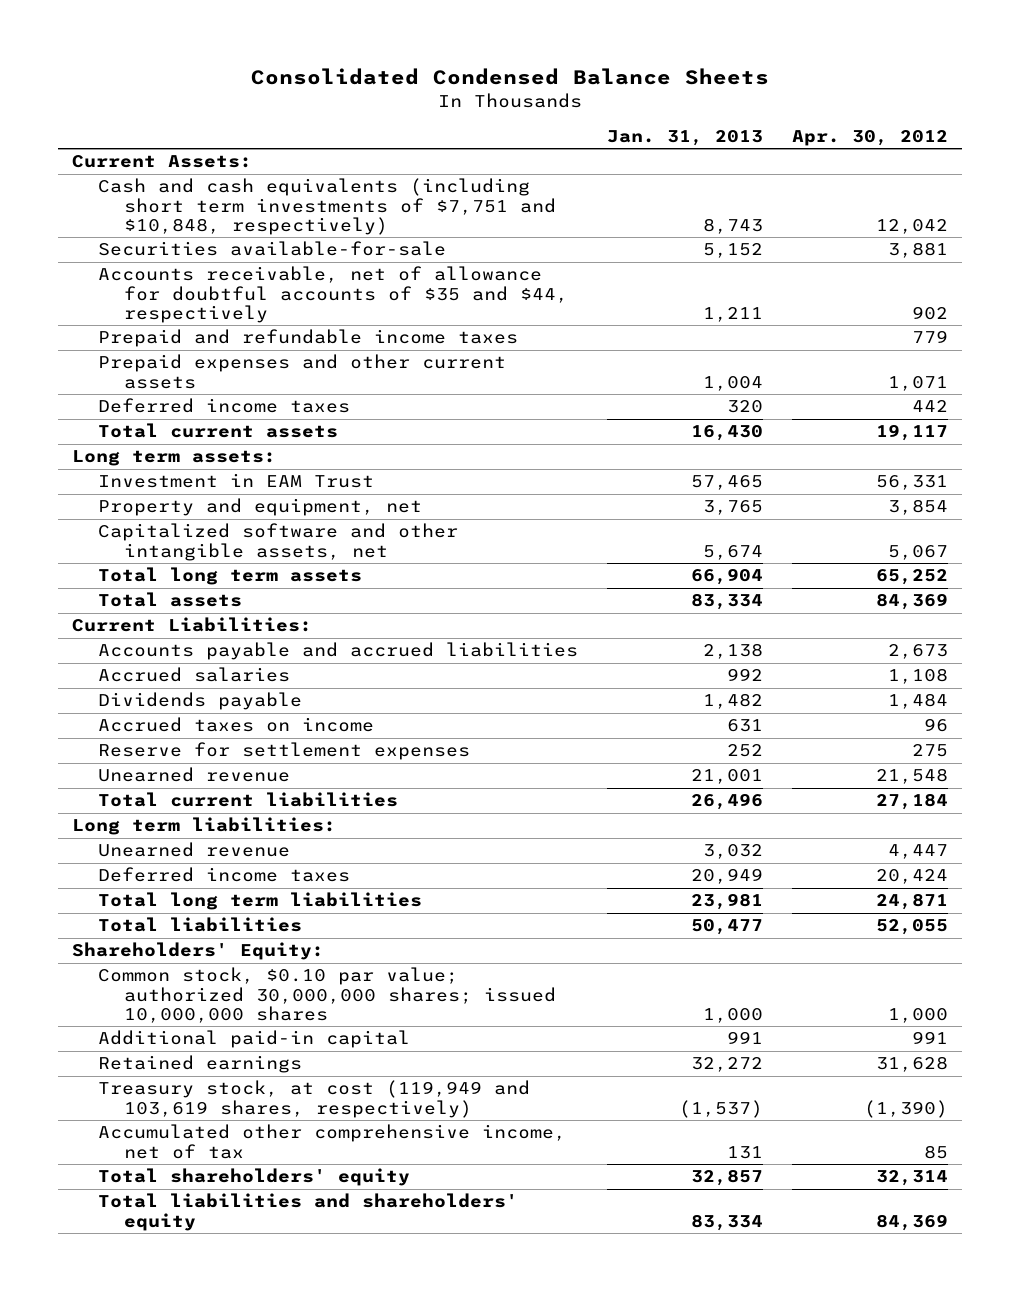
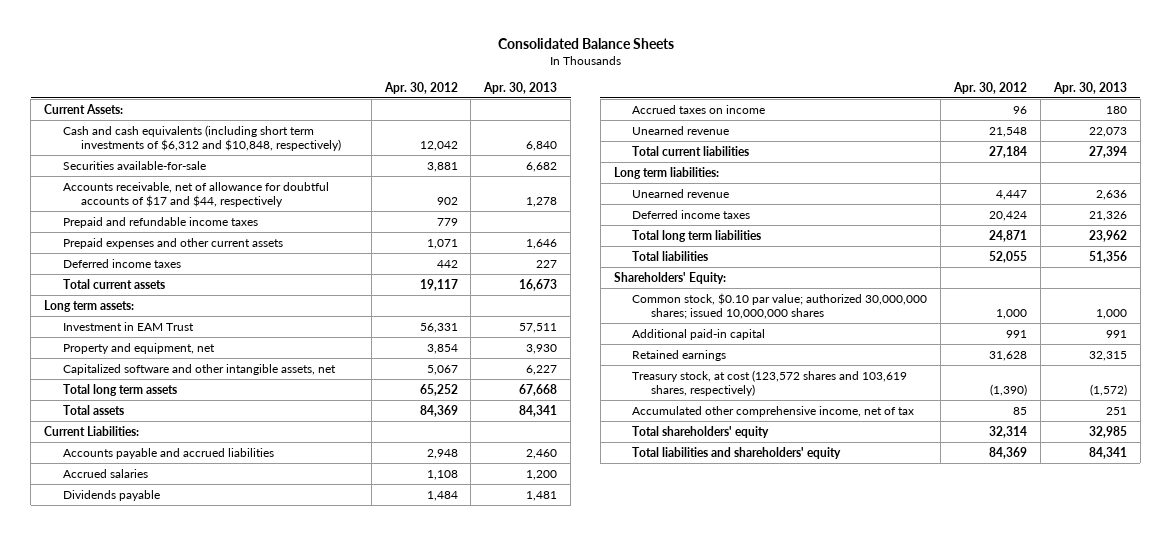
- Consolidated Condensed Balance Sheets
+ Consolidated Balance Sheets
- | Jan. 31, 2013 | Apr. 30, 2012
+ | Apr. 30, 2012 | Apr. 30, 2013
- Cash and cash equivalents (including short term investments of $7,751 and $10,848, respectively) | 8,743 | 12,042
+ Cash and cash equivalents (including short term investments of $6,312 and $10,848, respectively) | 12,042 | 6,840
- Accounts receivable, net of allowance for doubtful accounts of $35 and $44, respectively | 1,211 | 902
+ Accounts receivable, net of allowance for doubtful accounts of $17 and $44, respectively | 902 | 1,278
- Accounts payable and accrued liabilities | 2,138 | 2,673
+ Accounts payable and accrued liabilities | 2,948 | 2,460
- Reserve for settlement expenses | 252 | 275
- Treasury stock, at cost (119,949 and 103,619 shares, respectively) | (1,537) | (1,390)
+ Treasury stock, at cost (123,572 shares and 103,619 shares, respectively) | (1,390) | (1,572)

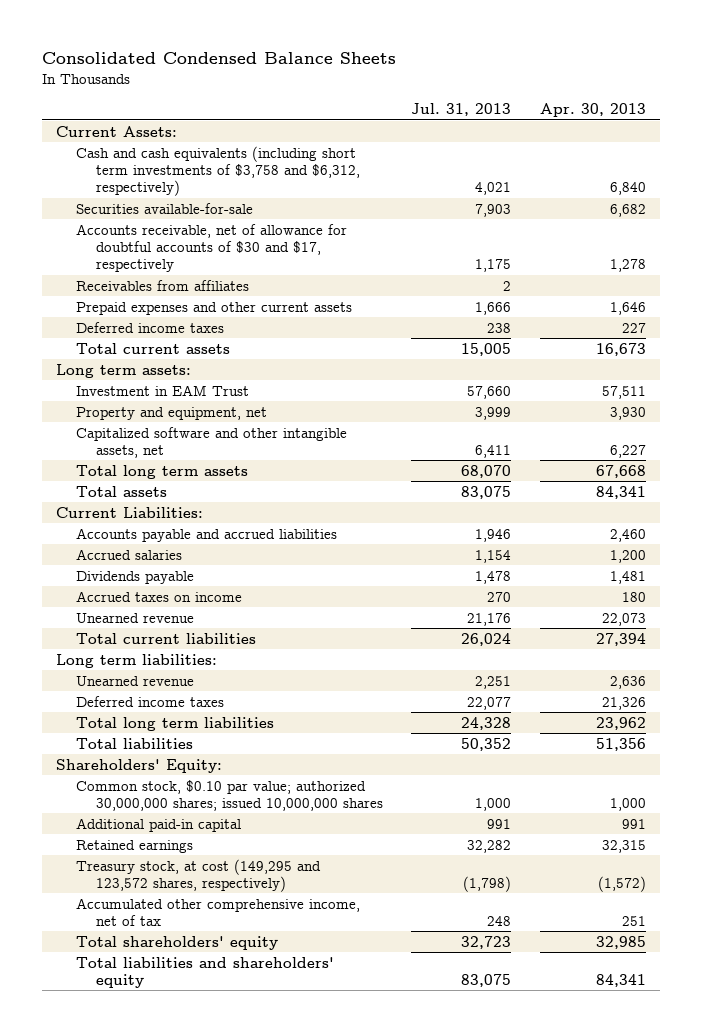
- Consolidated Balance Sheets
+ Consolidated Condensed Balance Sheets
- | Apr. 30, 2012 | Apr. 30, 2013
+ | Jul. 31, 2013 | Apr. 30, 2013
- Cash and cash equivalents (including short term investments of $6,312 and $10,848, respectively) | 12,042 | 6,840
+ Cash and cash equivalents (including short term investments of $3,758 and $6,312, respectively) | 4,021 | 6,840
- Accounts receivable, net of allowance for doubtful accounts of $17 and $44, respectively | 902 | 1,278
- Prepaid and refundable income taxes | 779 |
+ Accounts receivable, net of allowance for doubtful accounts of $30 and $17, respectively | 1,175 | 1,278
+ Receivables from affiliates | 2 |
- Treasury stock, at cost (123,572 shares and 103,619 shares, respectively) | (1,390) | (1,572)
+ Treasury stock, at cost (149,295 and 123,572 shares, respectively) | (1,798) | (1,572)

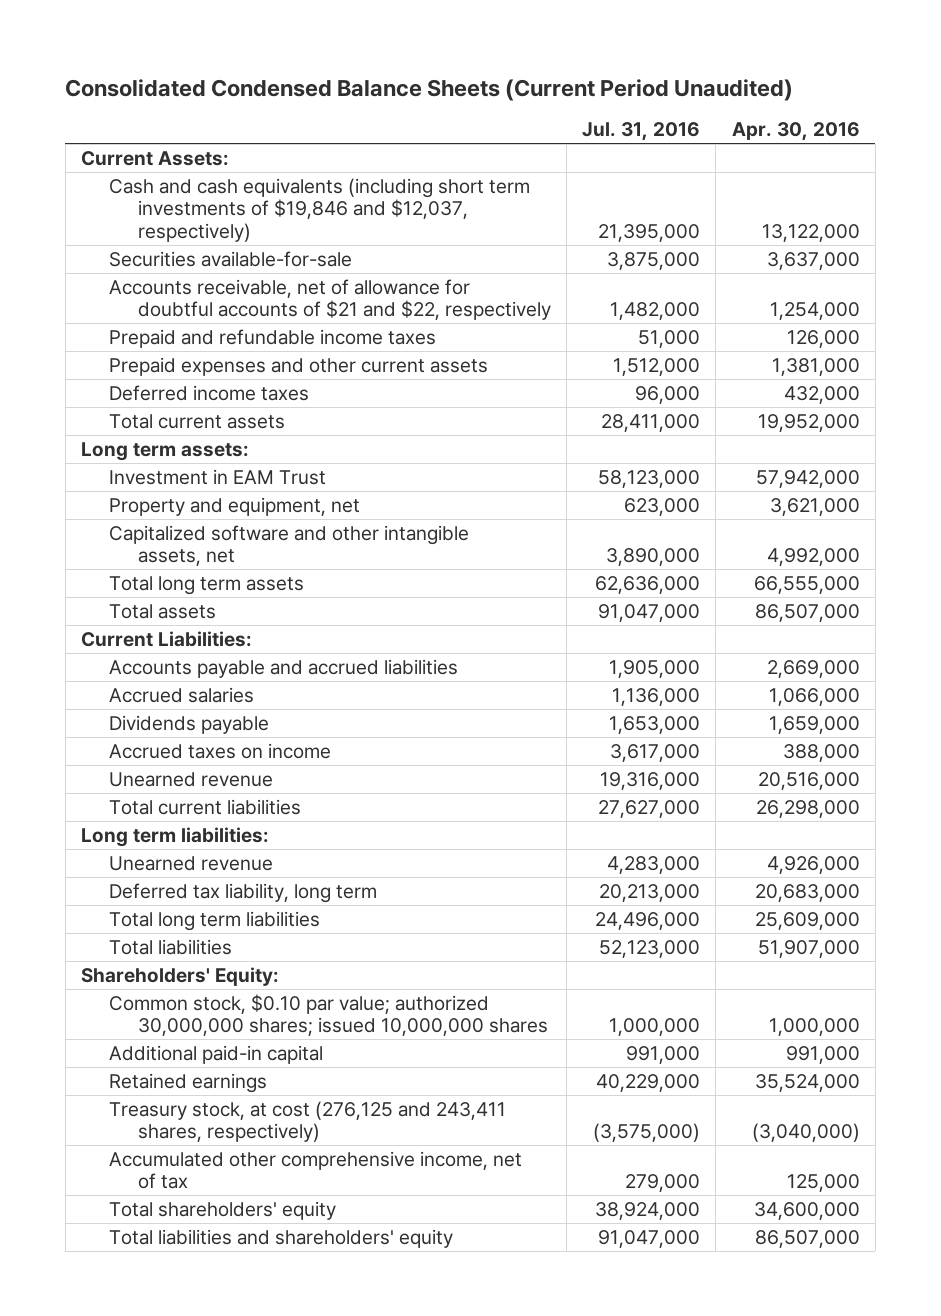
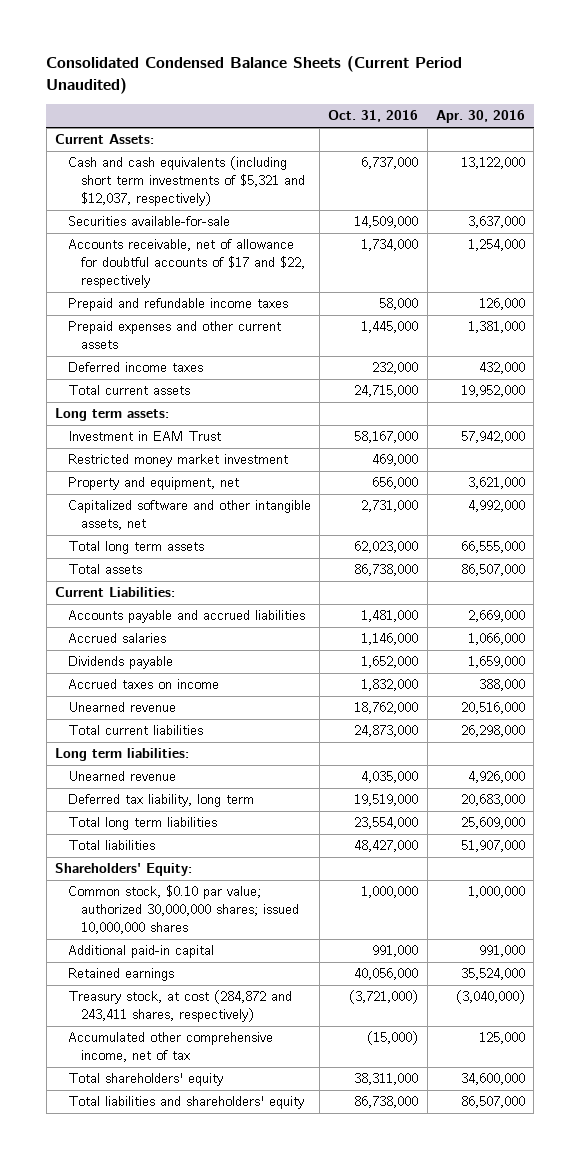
- | Jul. 31, 2016 | Apr. 30, 2016
+ | Oct. 31, 2016 | Apr. 30, 2016
- Cash and cash equivalents (including short term investments of $19,846 and $12,037, respectively) | 21,395,000 | 13,122,000
+ Cash and cash equivalents (including short term investments of $5,321 and $12,037, respectively) | 6,737,000 | 13,122,000
- Accounts receivable, net of allowance for doubtful accounts of $21 and $22, respectively | 1,482,000 | 1,254,000
+ Accounts receivable, net of allowance for doubtful accounts of $17 and $22, respectively | 1,734,000 | 1,254,000
+ Restricted money market investment | 469,000 |
- Treasury stock, at cost (276,125 and 243,411 shares, respectively) | (3,575,000) | (3,040,000)
+ Treasury stock, at cost (284,872 and 243,411 shares, respectively) | (3,721,000) | (3,040,000)

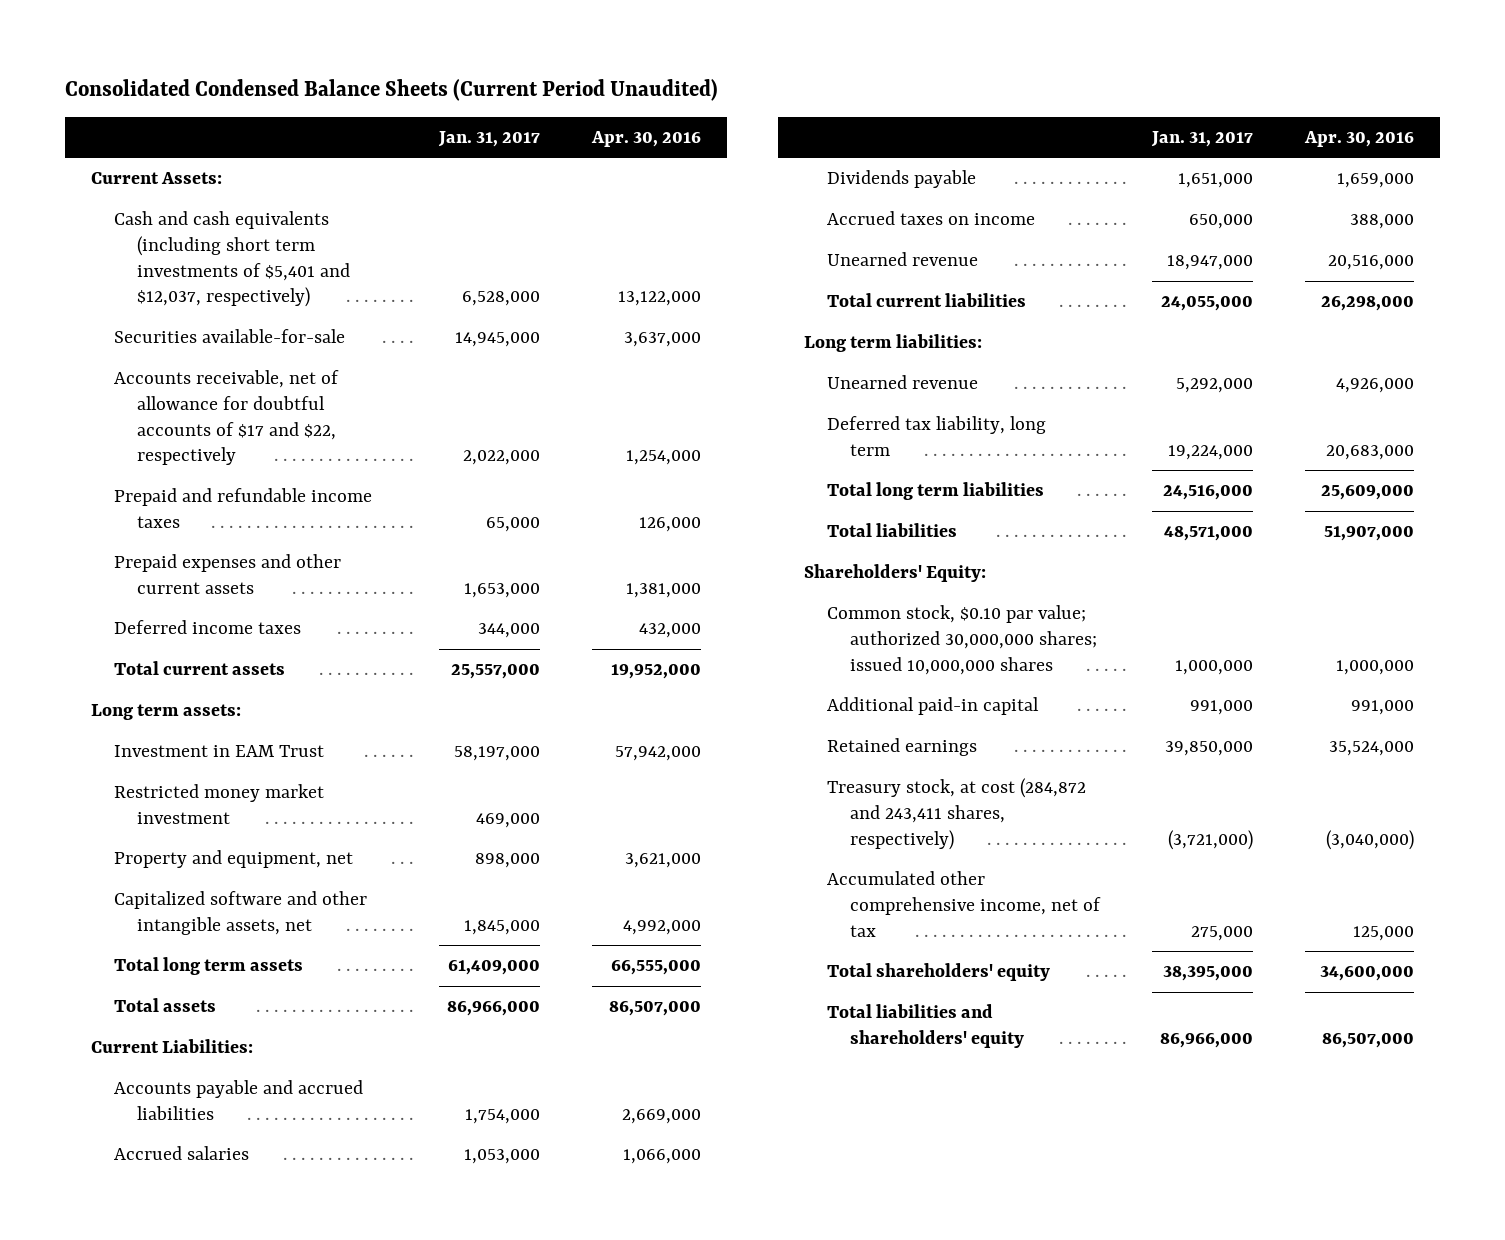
- | Oct. 31, 2016 | Apr. 30, 2016
+ | Jan. 31, 2017 | Apr. 30, 2016
- Cash and cash equivalents (including short term investments of $5,321 and $12,037, respectively) | 6,737,000 | 13,122,000
+ Cash and cash equivalents (including short term investments of $5,401 and $12,037, respectively) | 6,528,000 | 13,122,000

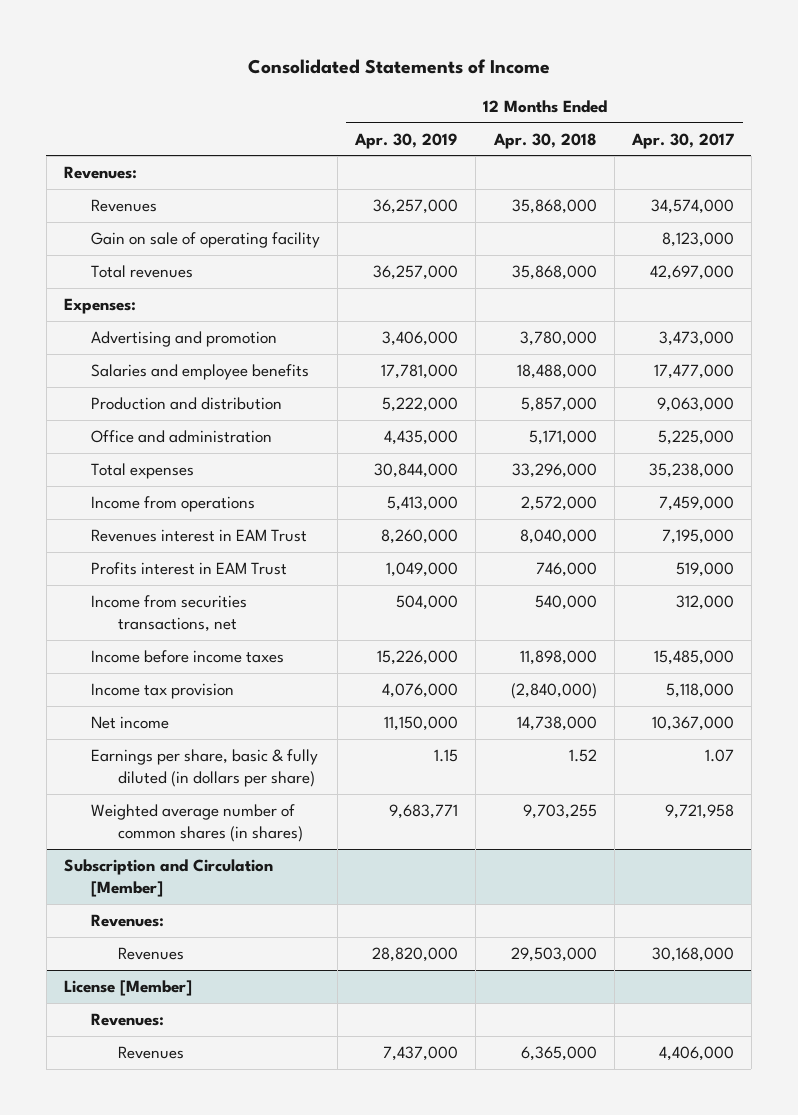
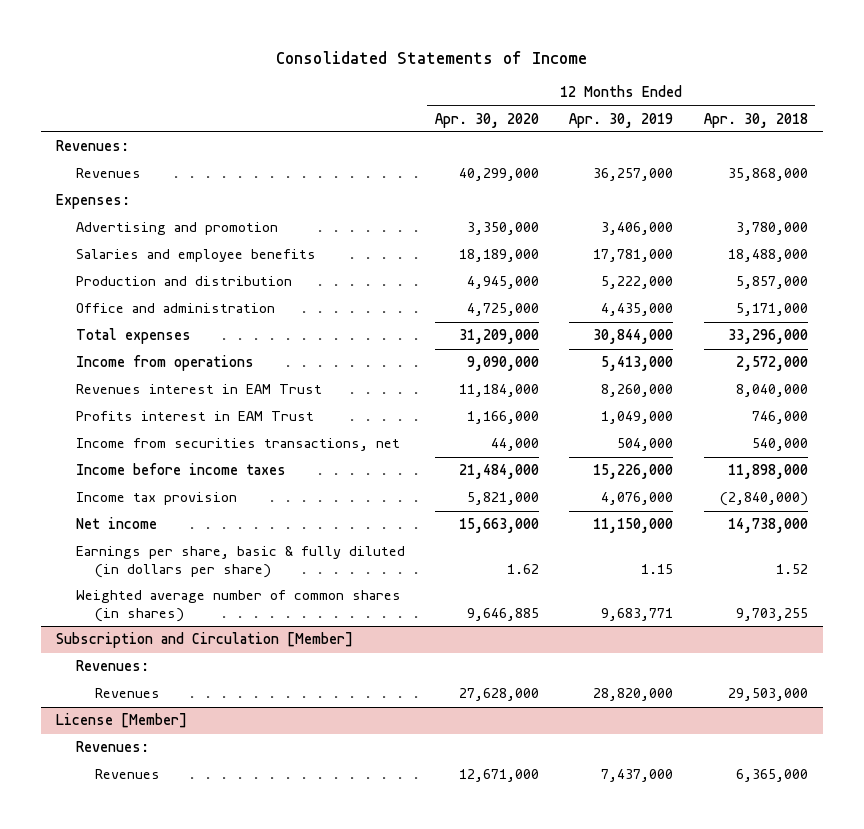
- | 12 Months Ended Apr. 30, 2019 | 12 Months Ended Apr. 30, 2018 | 12 Months Ended Apr. 30, 2017
+ | 12 Months Ended Apr. 30, 2020 | 12 Months Ended Apr. 30, 2019 | 12 Months Ended Apr. 30, 2018
- Gain on sale of operating facility | | | 8,123,000
- Total revenues | 36,257,000 | 35,868,000 | 42,697,000

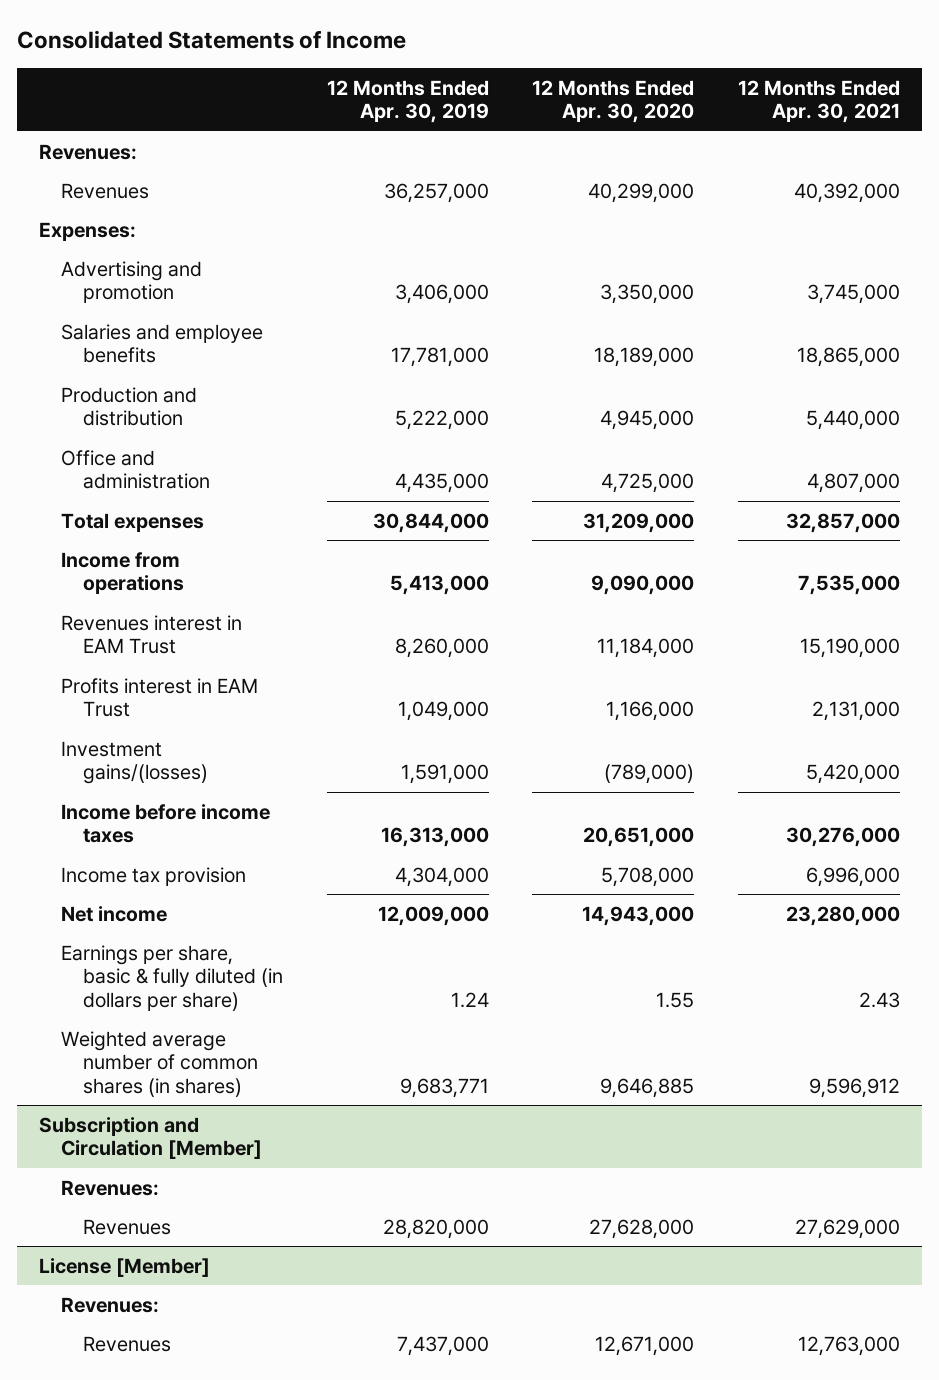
- | 12 Months Ended Apr. 30, 2020 | 12 Months Ended Apr. 30, 2019 | 12 Months Ended Apr. 30, 2018
+ | 12 Months Ended Apr. 30, 2019 | 12 Months Ended Apr. 30, 2020 | 12 Months Ended Apr. 30, 2021
- Income from securities transactions, net | 44,000 | 504,000 | 540,000
- Income before income taxes | 21,484,000 | 15,226,000 | 11,898,000
- Income tax provision | 5,821,000 | 4,076,000 | (2,840,000)
- Net income | 15,663,000 | 11,150,000 | 14,738,000
- Earnings per share, basic & fully diluted (in dollars per share) | 1.62 | 1.15 | 1.52
+ Investment gains/(losses) | 1,591,000 | (789,000) | 5,420,000
+ Income before income taxes | 16,313,000 | 20,651,000 | 30,276,000
+ Income tax provision | 4,304,000 | 5,708,000 | 6,996,000
+ Net income | 12,009,000 | 14,943,000 | 23,280,000
+ Earnings per share, basic & fully diluted (in dollars per share) | 1.24 | 1.55 | 2.43

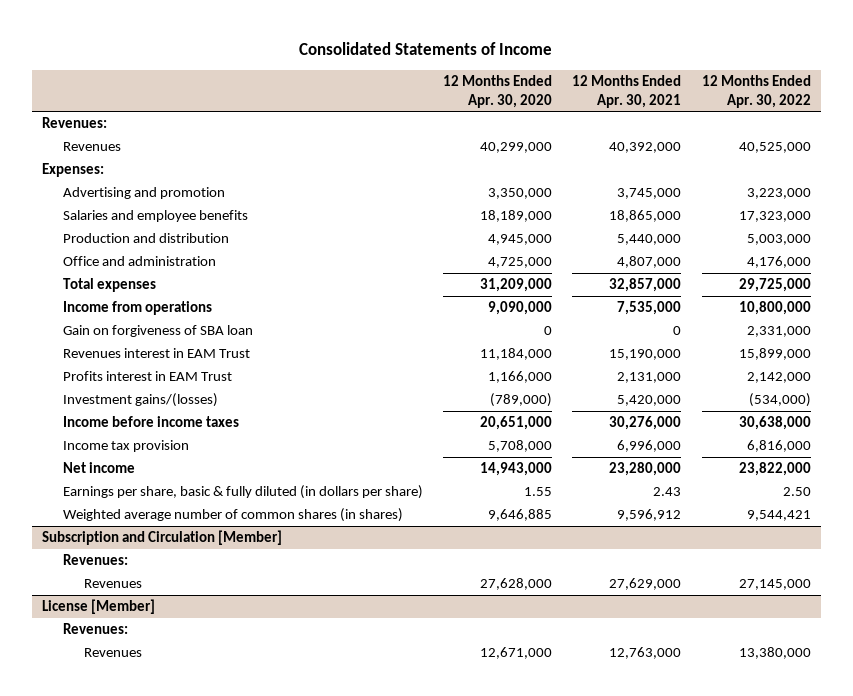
- | 12 Months Ended Apr. 30, 2019 | 12 Months Ended Apr. 30, 2020 | 12 Months Ended Apr. 30, 2021
+ | 12 Months Ended Apr. 30, 2020 | 12 Months Ended Apr. 30, 2021 | 12 Months Ended Apr. 30, 2022
+ Gain on forgiveness of SBA loan | 0 | 0 | 2,331,000

